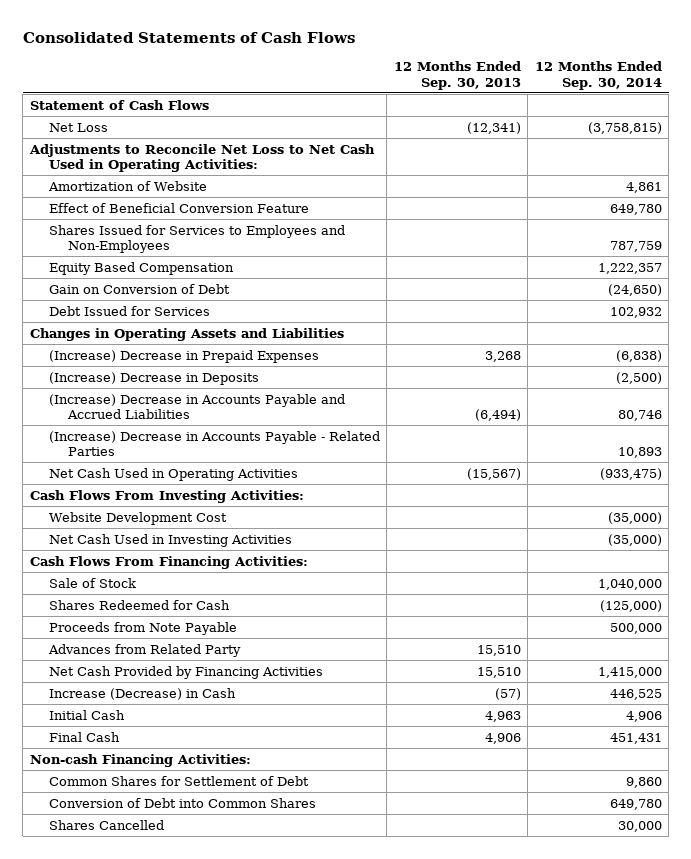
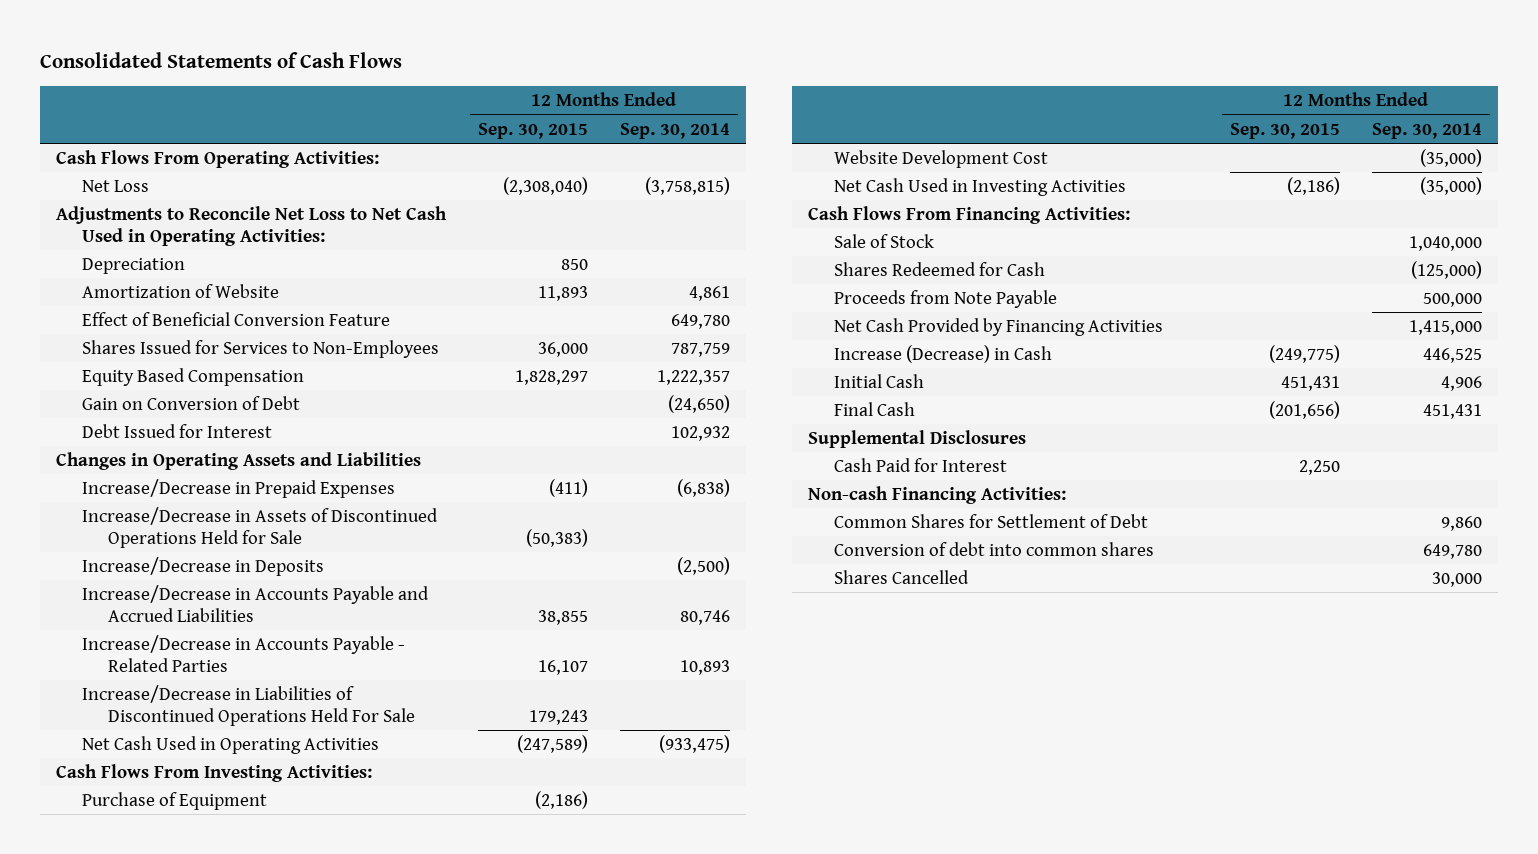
- | 12 Months Ended Sep. 30, 2013 | 12 Months Ended Sep. 30, 2014
+ | 12 Months Ended Sep. 30, 2015 | 12 Months Ended Sep. 30, 2014
- Statement of Cash Flows
+ Cash Flows From Operating Activities:
+ Depreciation | 850 |
- Shares Issued for Services to Employees and Non-Employees | | 787,759
+ Shares Issued for Services to Non-Employees | 36,000 | 787,759
- Debt Issued for Services | | 102,932
+ Debt Issued for Interest | | 102,932
- (Increase) Decrease in Prepaid Expenses | 3,268 | (6,838)
- (Increase) Decrease in Deposits | | (2,500)
- (Increase) Decrease in Accounts Payable and Accrued Liabilities | (6,494) | 80,746
- (Increase) Decrease in Accounts Payable - Related Parties | | 10,893
+ Increase/Decrease in Prepaid Expenses | (411) | (6,838)
+ Increase/Decrease in Assets of Discontinued Operations Held for Sale | (50,383) |
+ Increase/Decrease in Deposits | | (2,500)
+ Increase/Decrease in Accounts Payable and Accrued Liabilities | 38,855 | 80,746
+ Increase/Decrease in Accounts Payable - Related Parties | 16,107 | 10,893
+ Increase/Decrease in Liabilities of Discontinued Operations Held For Sale | 179,243 |
+ Purchase of Equipment | (2,186) |
- Advances from Related Party | 15,510 |
+ Supplemental Disclosures
+ Cash Paid for Interest | 2,250 |
- Conversion of Debt into Common Shares | | 649,780
+ Conversion of debt into common shares | | 649,780

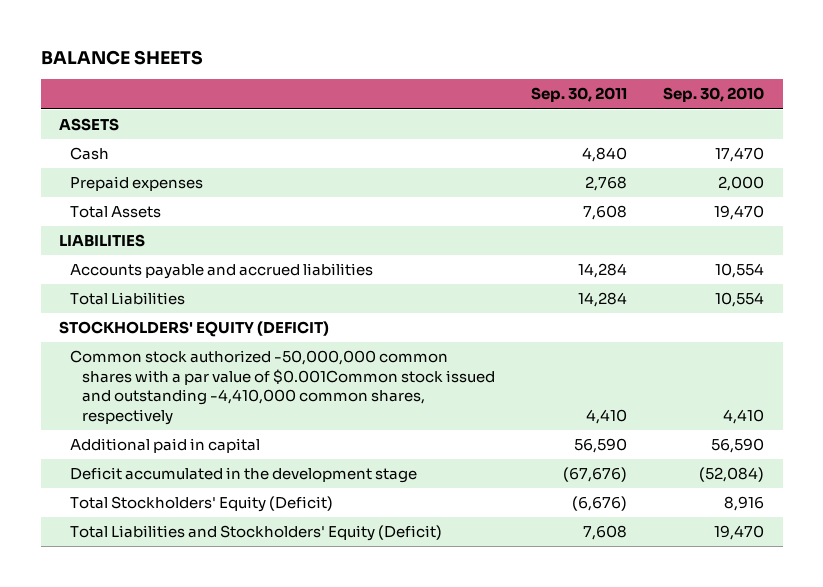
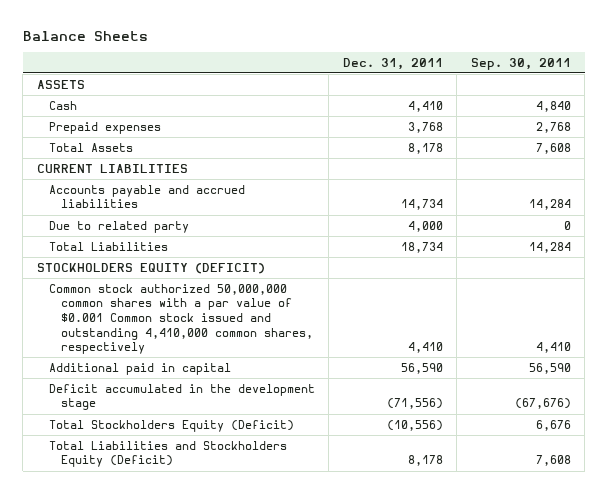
- BALANCE SHEETS
+ Balance Sheets
- | Sep. 30, 2011 | Sep. 30, 2010
+ | Dec. 31, 2011 | Sep. 30, 2011
- LIABILITIES
+ CURRENT LIABILITIES
+ Due to related party | 4,000 | 0
- STOCKHOLDERS' EQUITY (DEFICIT)
- Common stock authorized -50,000,000 common shares with a par value of $0.001Common stock issued and outstanding -4,410,000 common shares, respectively | 4,410 | 4,410
+ STOCKHOLDERS EQUITY (DEFICIT)
+ Common stock authorized 50,000,000 common shares with a par value of $0.001 Common stock issued and outstanding 4,410,000 common shares, respectively | 4,410 | 4,410
- Total Stockholders' Equity (Deficit) | (6,676) | 8,916
- Total Liabilities and Stockholders' Equity (Deficit) | 7,608 | 19,470
+ Total Stockholders Equity (Deficit) | (10,556) | 6,676
+ Total Liabilities and Stockholders Equity (Deficit) | 8,178 | 7,608

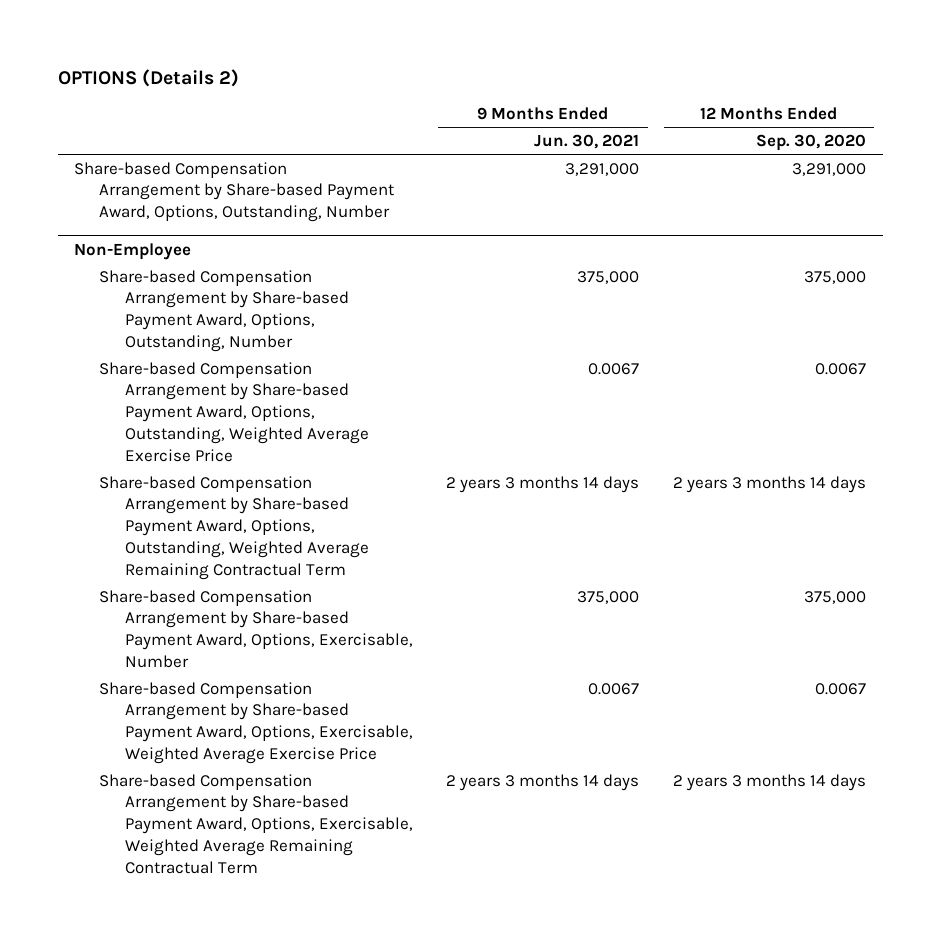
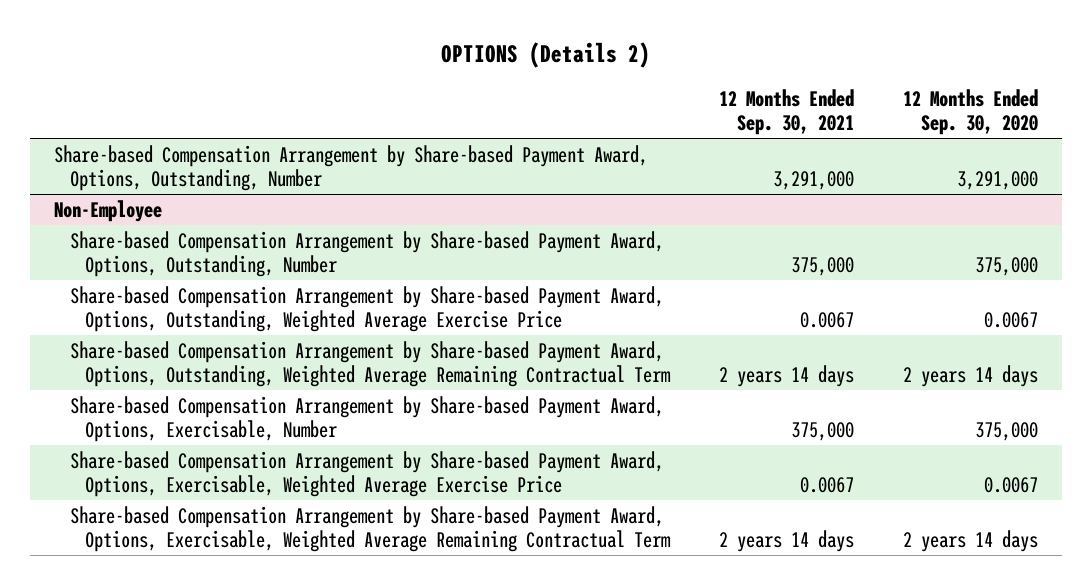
- | 9 Months Ended Jun. 30, 2021 | 12 Months Ended Sep. 30, 2020
+ | 12 Months Ended Sep. 30, 2021 | 12 Months Ended Sep. 30, 2020
@ Non-Employee
- Share-based Compensation Arrangement by Share-based Payment Award, Options, Outstanding, Weighted Average Remaining Contractual Term | 2 years 3 months 14 days | 2 years 3 months 14 days
+ Share-based Compensation Arrangement by Share-based Payment Award, Options, Outstanding, Weighted Average Remaining Contractual Term | 2 years 14 days | 2 years 14 days
- Share-based Compensation Arrangement by Share-based Payment Award, Options, Exercisable, Weighted Average Remaining Contractual Term | 2 years 3 months 14 days | 2 years 3 months 14 days
+ Share-based Compensation Arrangement by Share-based Payment Award, Options, Exercisable, Weighted Average Remaining Contractual Term | 2 years 14 days | 2 years 14 days

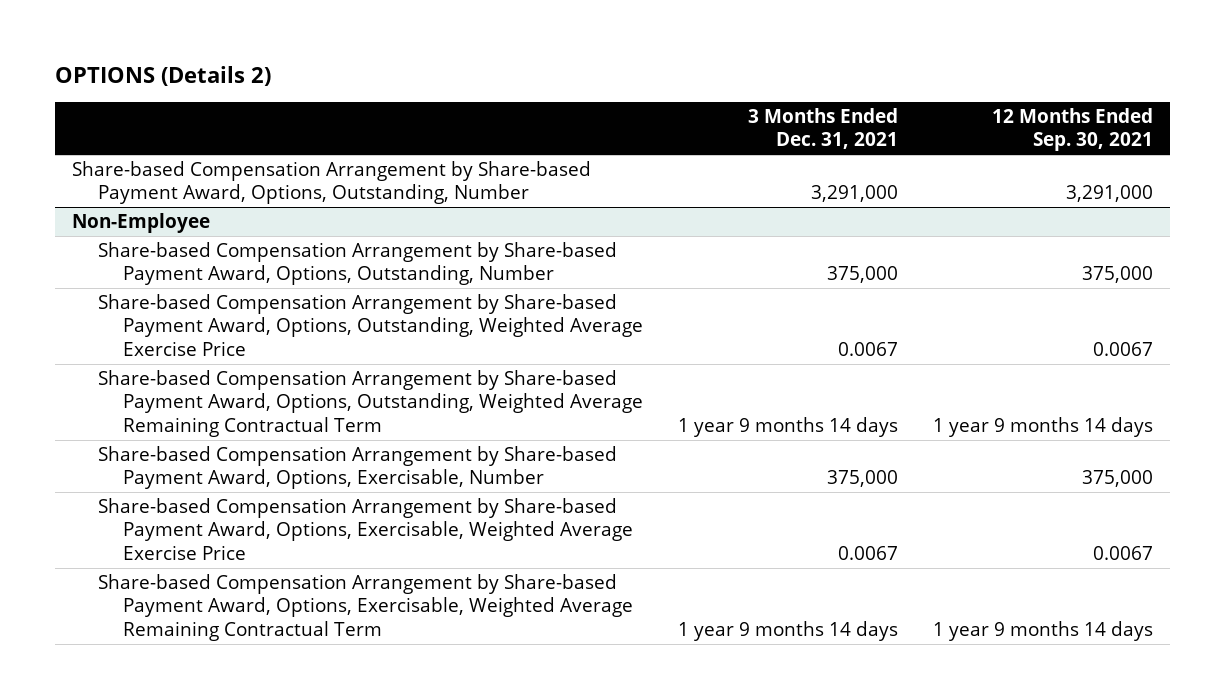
- | 12 Months Ended Sep. 30, 2021 | 12 Months Ended Sep. 30, 2020
+ | 3 Months Ended Dec. 31, 2021 | 12 Months Ended Sep. 30, 2021
@ Non-Employee
- Share-based Compensation Arrangement by Share-based Payment Award, Options, Outstanding, Weighted Average Remaining Contractual Term | 2 years 14 days | 2 years 14 days
+ Share-based Compensation Arrangement by Share-based Payment Award, Options, Outstanding, Weighted Average Remaining Contractual Term | 1 year 9 months 14 days | 1 year 9 months 14 days
- Share-based Compensation Arrangement by Share-based Payment Award, Options, Exercisable, Weighted Average Remaining Contractual Term | 2 years 14 days | 2 years 14 days
+ Share-based Compensation Arrangement by Share-based Payment Award, Options, Exercisable, Weighted Average Remaining Contractual Term | 1 year 9 months 14 days | 1 year 9 months 14 days

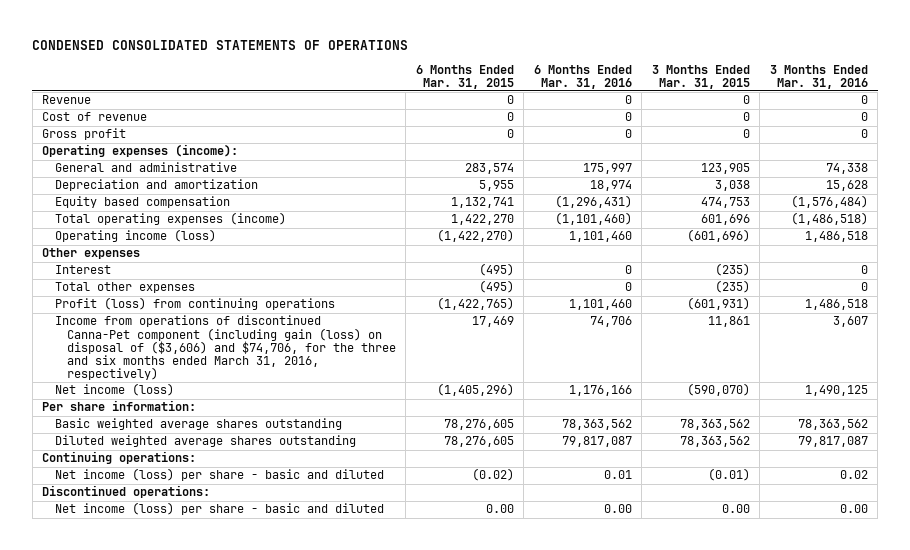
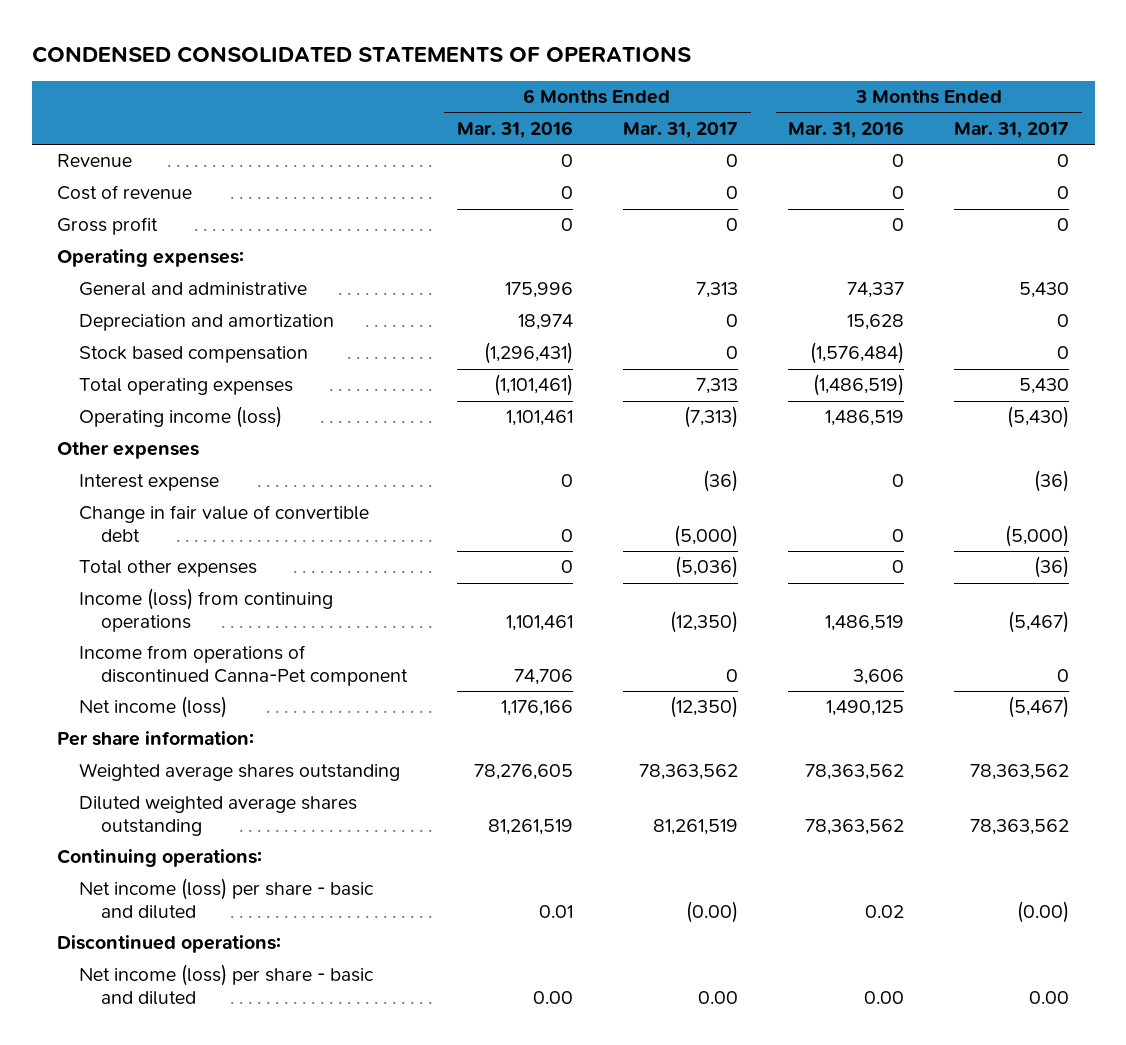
- | 6 Months Ended Mar. 31, 2015 | 6 Months Ended Mar. 31, 2016 | 3 Months Ended Mar. 31, 2015 | 3 Months Ended Mar. 31, 2016
+ | 6 Months Ended Mar. 31, 2016 | 6 Months Ended Mar. 31, 2017 | 3 Months Ended Mar. 31, 2016 | 3 Months Ended Mar. 31, 2017
- Operating expenses (income):
- General and administrative | 283,574 | 175,997 | 123,905 | 74,338
+ Operating expenses:
+ General and administrative | 175,996 | 7,313 | 74,337 | 5,430
- Equity based compensation | 1,132,741 | (1,296,431) | 474,753 | (1,576,484)
- Total operating expenses (income) | 1,422,270 | (1,101,460) | 601,696 | (1,486,518)
- Operating income (loss) | (1,422,270) | 1,101,460 | (601,696) | 1,486,518
+ Stock based compensation | (1,296,431) | 0 | (1,576,484) | 0
+ Total operating expenses | (1,101,461) | 7,313 | (1,486,519) | 5,430
+ Operating income (loss) | 1,101,461 | (7,313) | 1,486,519 | (5,430)
- Interest | (495) | 0 | (235) | 0
+ Interest expense | 0 | (36) | 0 | (36)
+ Change in fair value of convertible debt | 0 | (5,000) | 0 | (5,000)
- Profit (loss) from continuing operations | (1,422,765) | 1,101,460 | (601,931) | 1,486,518
- Income from operations of discontinued Canna-Pet component (including gain (loss) on disposal of ($3,606) and $74,706, for the three and six months ended March 31, 2016, respectively) | 17,469 | 74,706 | 11,861 | 3,607
+ Income (loss) from continuing operations | 1,101,461 | (12,350) | 1,486,519 | (5,467)
+ Income from operations of discontinued Canna-Pet component | 74,706 | 0 | 3,606 | 0
- Basic weighted average shares outstanding | 78,276,605 | 78,363,562 | 78,363,562 | 78,363,562
- Diluted weighted average shares outstanding | 78,276,605 | 79,817,087 | 78,363,562 | 79,817,087
+ Weighted average shares outstanding | 78,276,605 | 78,363,562 | 78,363,562 | 78,363,562
+ Diluted weighted average shares outstanding | 81,261,519 | 81,261,519 | 78,363,562 | 78,363,562

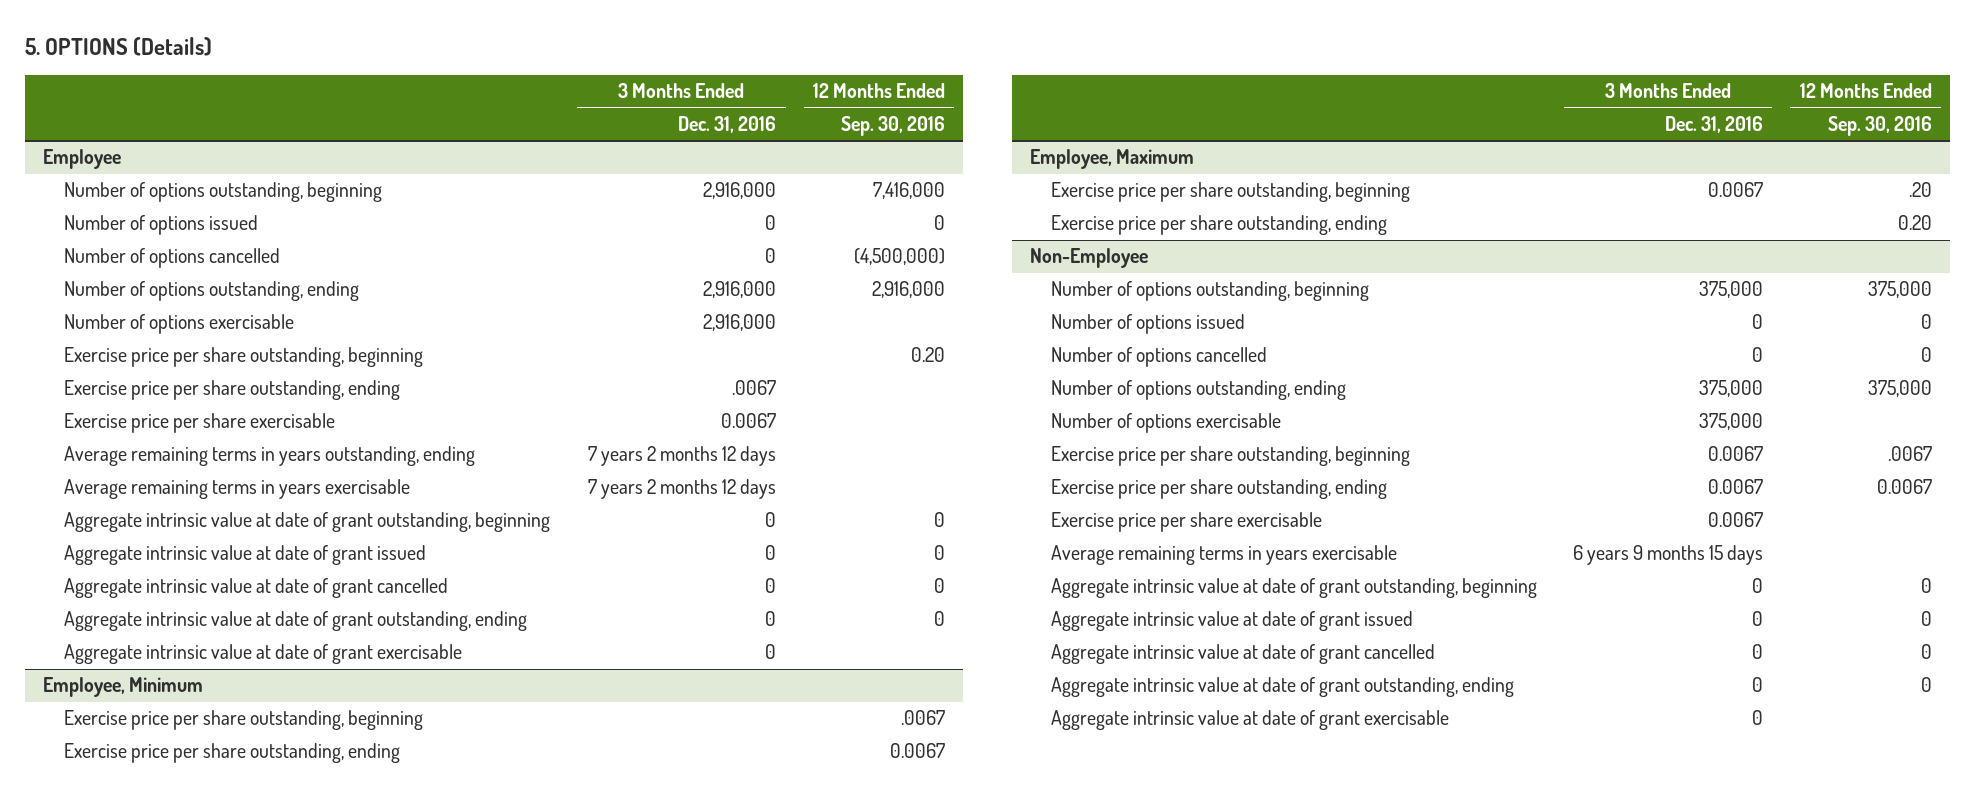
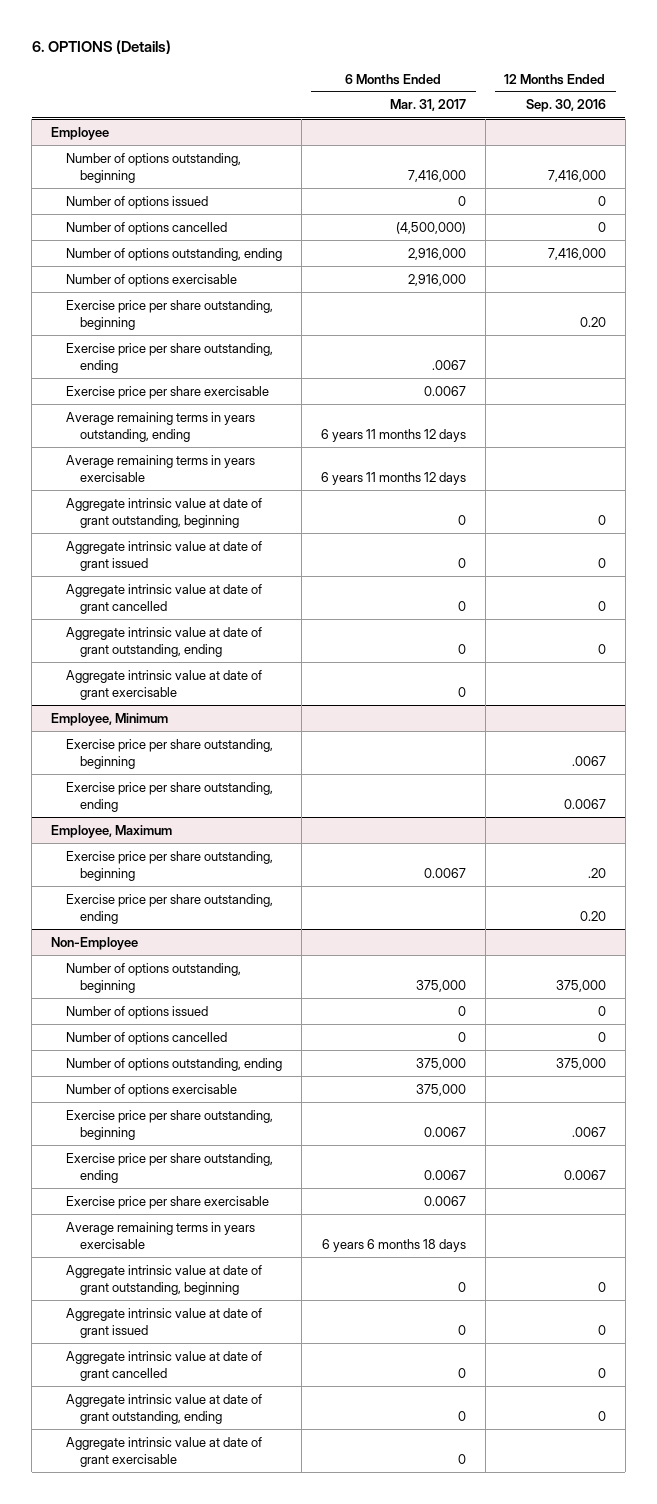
- 5. OPTIONS (Details)
+ 6. OPTIONS (Details)
- | 3 Months Ended Dec. 31, 2016 | 12 Months Ended Sep. 30, 2016
+ | 6 Months Ended Mar. 31, 2017 | 12 Months Ended Sep. 30, 2016
@ Employee
- Number of options cancelled | 0 | (4,500,000)
- Number of options outstanding, ending | 2,916,000 | 2,916,000
+ Number of options cancelled | (4,500,000) | 0
+ Number of options outstanding, ending | 2,916,000 | 7,416,000

